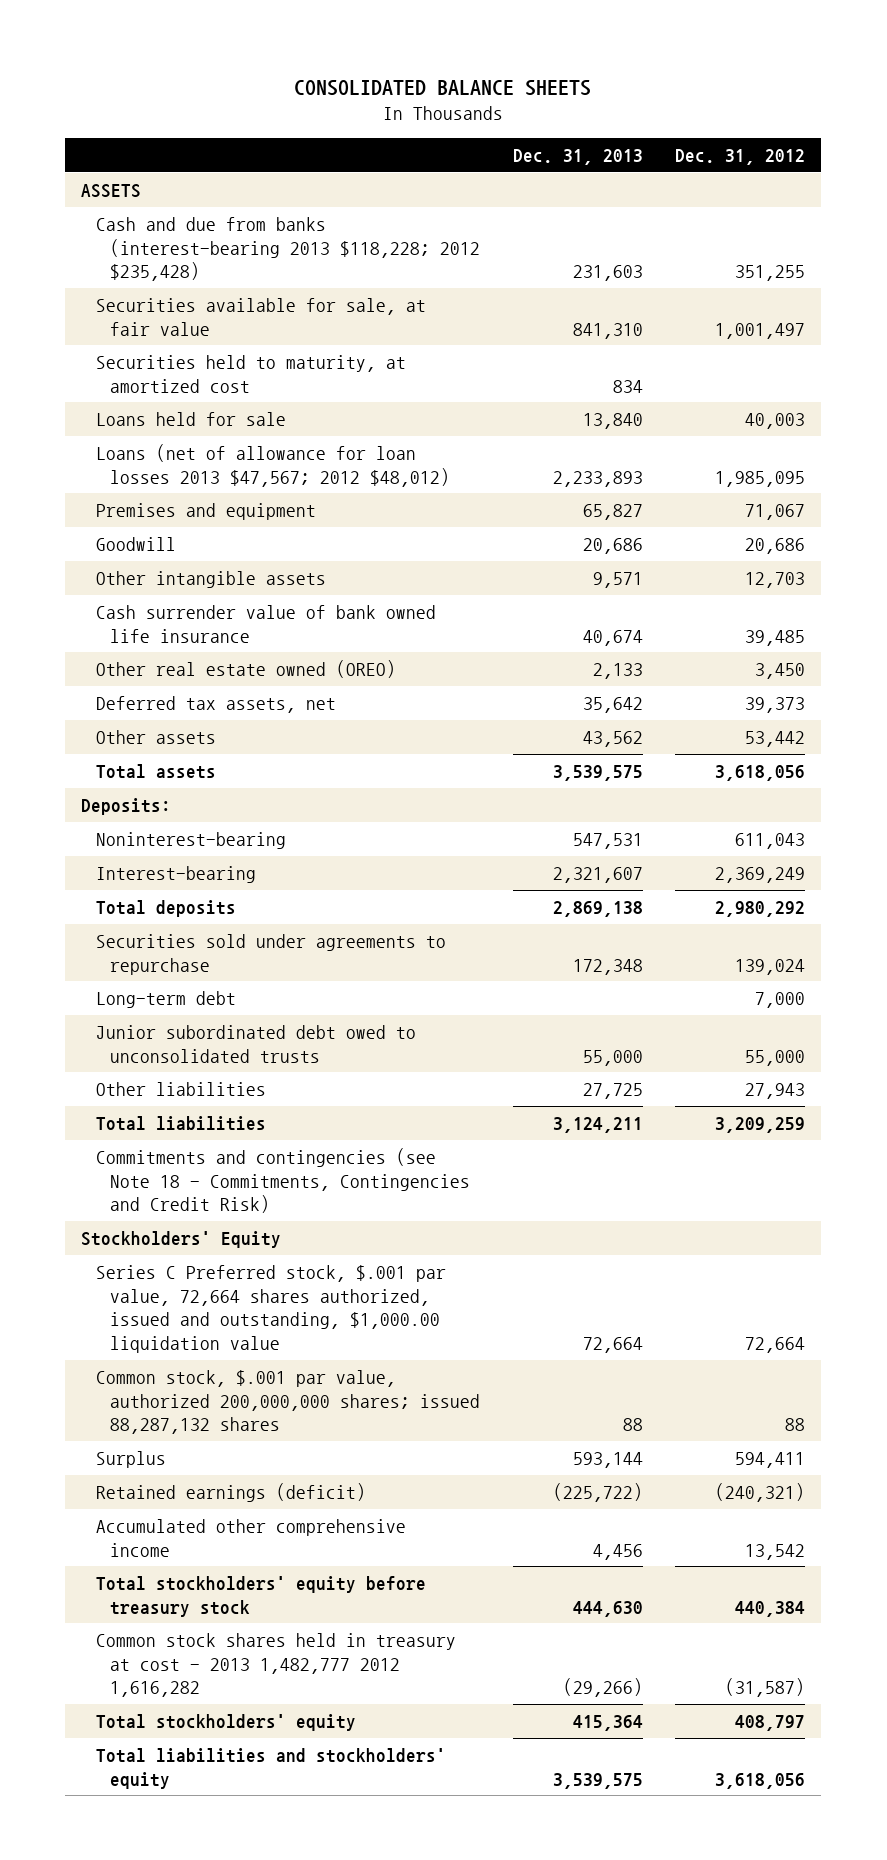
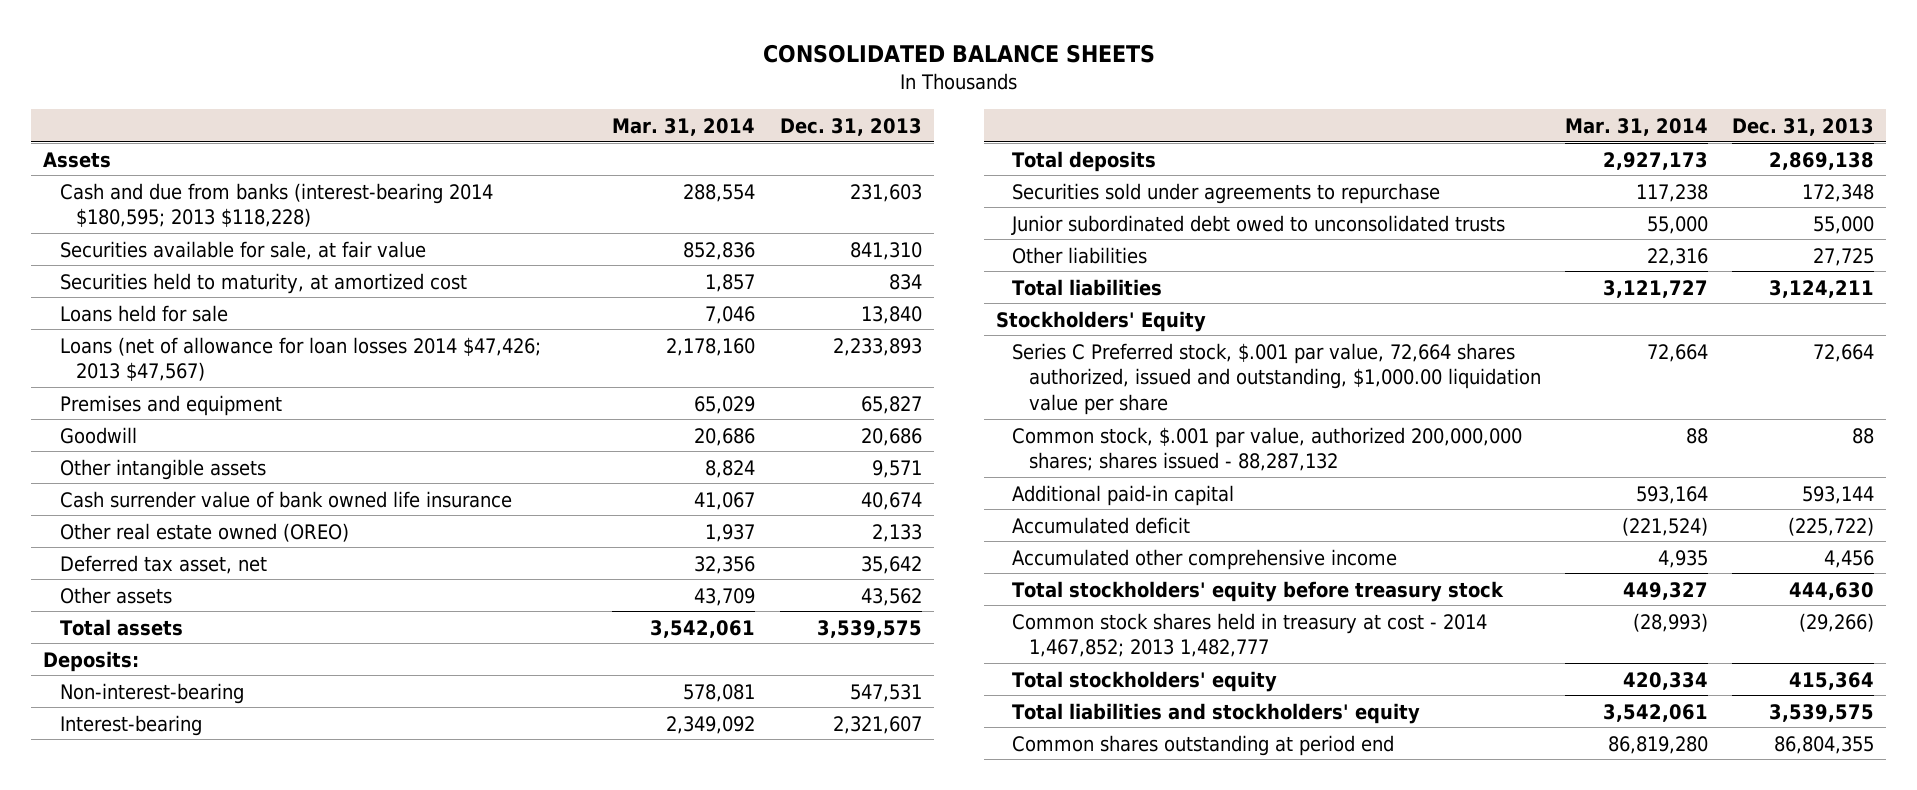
- | Dec. 31, 2013 | Dec. 31, 2012
+ | Mar. 31, 2014 | Dec. 31, 2013
- ASSETS
- Cash and due from banks (interest-bearing 2013 $118,228; 2012 $235,428) | 231,603 | 351,255
+ Assets
+ Cash and due from banks (interest-bearing 2014 $180,595; 2013 $118,228) | 288,554 | 231,603
- Loans (net of allowance for loan losses 2013 $47,567; 2012 $48,012) | 2,233,893 | 1,985,095
+ Loans (net of allowance for loan losses 2014 $47,426; 2013 $47,567) | 2,178,160 | 2,233,893
- Deferred tax assets, net | 35,642 | 39,373
+ Deferred tax asset, net | 32,356 | 35,642
- Noninterest-bearing | 547,531 | 611,043
+ Non-interest-bearing | 578,081 | 547,531
- Long-term debt | | 7,000
- Commitments and contingencies (see Note 18 - Commitments, Contingencies and Credit Risk)
- Series C Preferred stock, $.001 par value, 72,664 shares authorized, issued and outstanding, $1,000.00 liquidation value | 72,664 | 72,664
- Common stock, $.001 par value, authorized 200,000,000 shares; issued 88,287,132 shares | 88 | 88
- Surplus | 593,144 | 594,411
- Retained earnings (deficit) | (225,722) | (240,321)
+ Series C Preferred stock, $.001 par value, 72,664 shares authorized, issued and outstanding, $1,000.00 liquidation value per share | 72,664 | 72,664
+ Common stock, $.001 par value, authorized 200,000,000 shares; shares issued - 88,287,132 | 88 | 88
+ Additional paid-in capital | 593,164 | 593,144
+ Accumulated deficit | (221,524) | (225,722)
- Common stock shares held in treasury at cost - 2013 1,482,777 2012 1,616,282 | (29,266) | (31,587)
+ Common stock shares held in treasury at cost - 2014 1,467,852; 2013 1,482,777 | (28,993) | (29,266)
+ Common shares outstanding at period end | 86,819,280 | 86,804,355

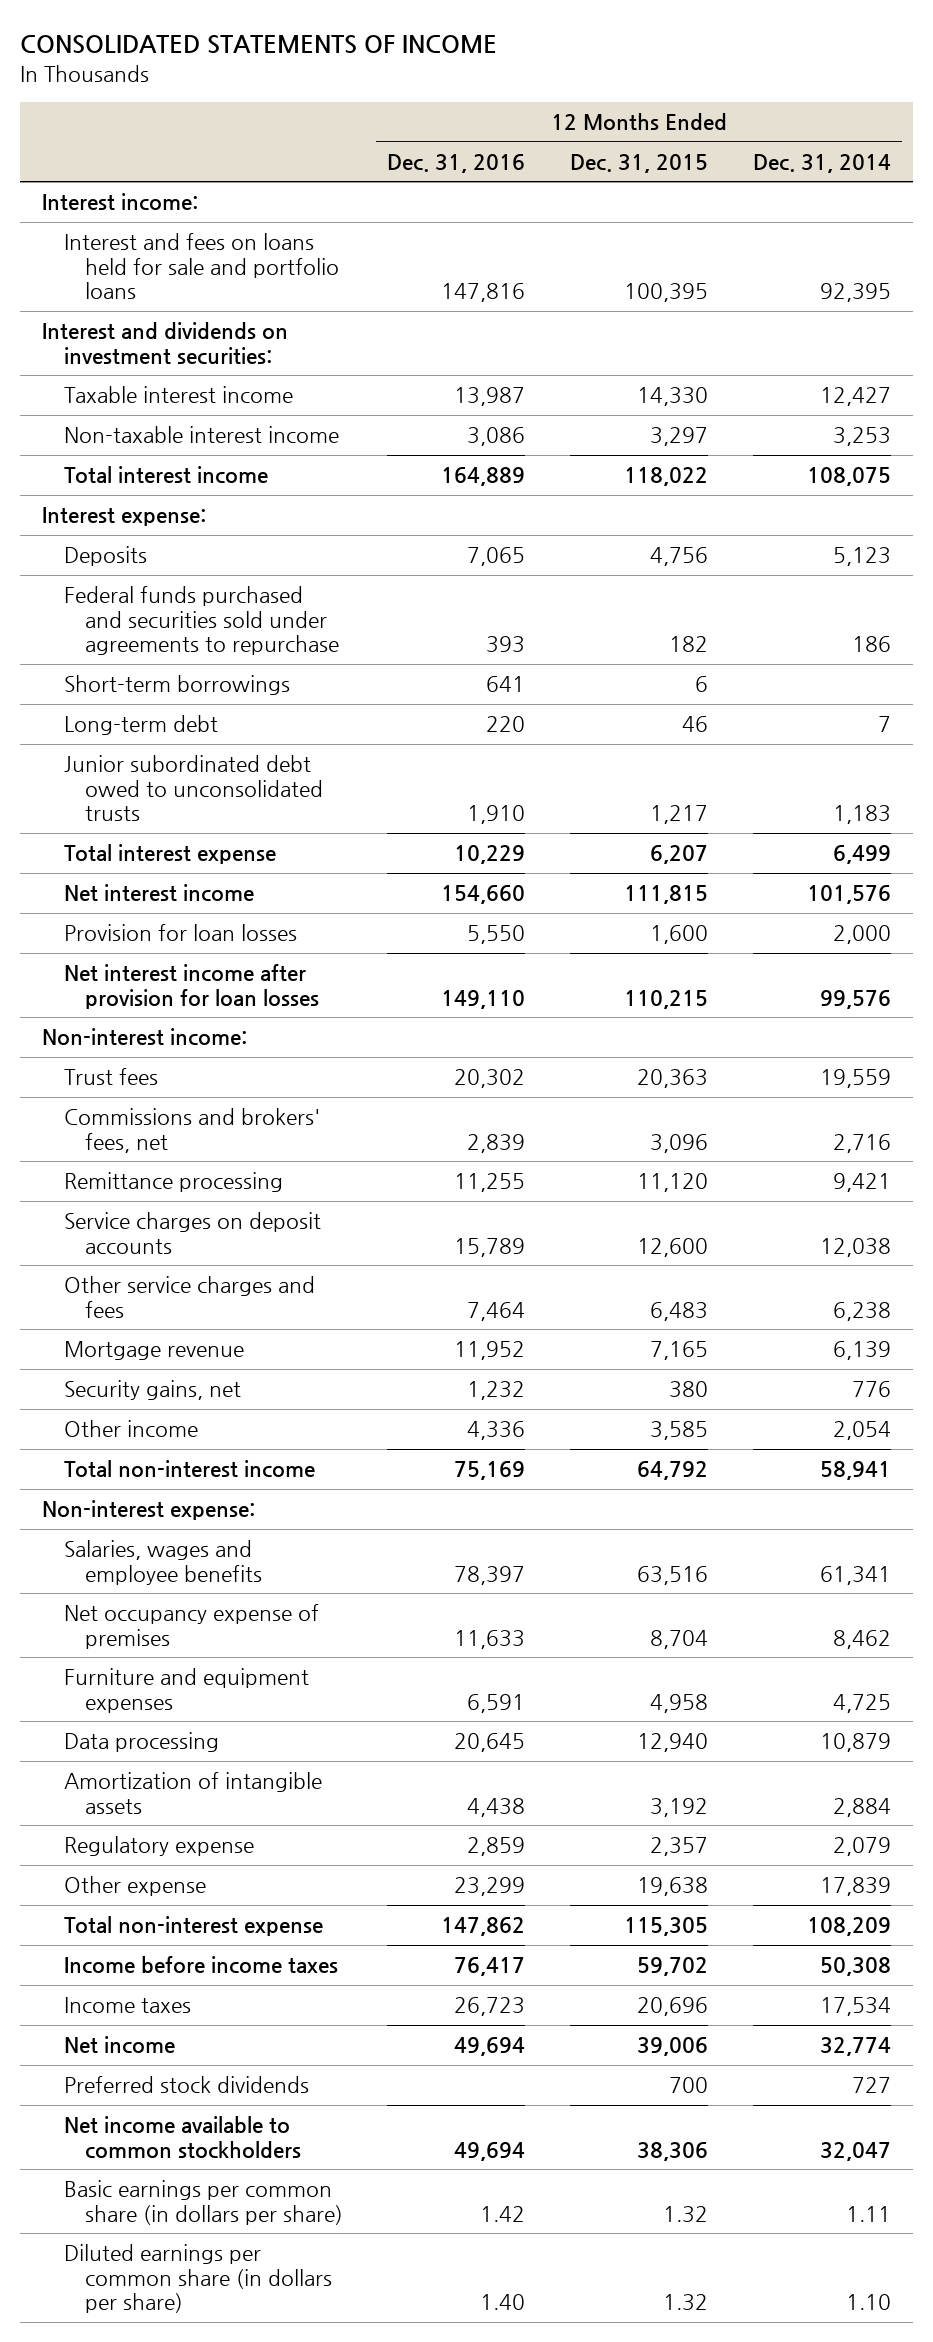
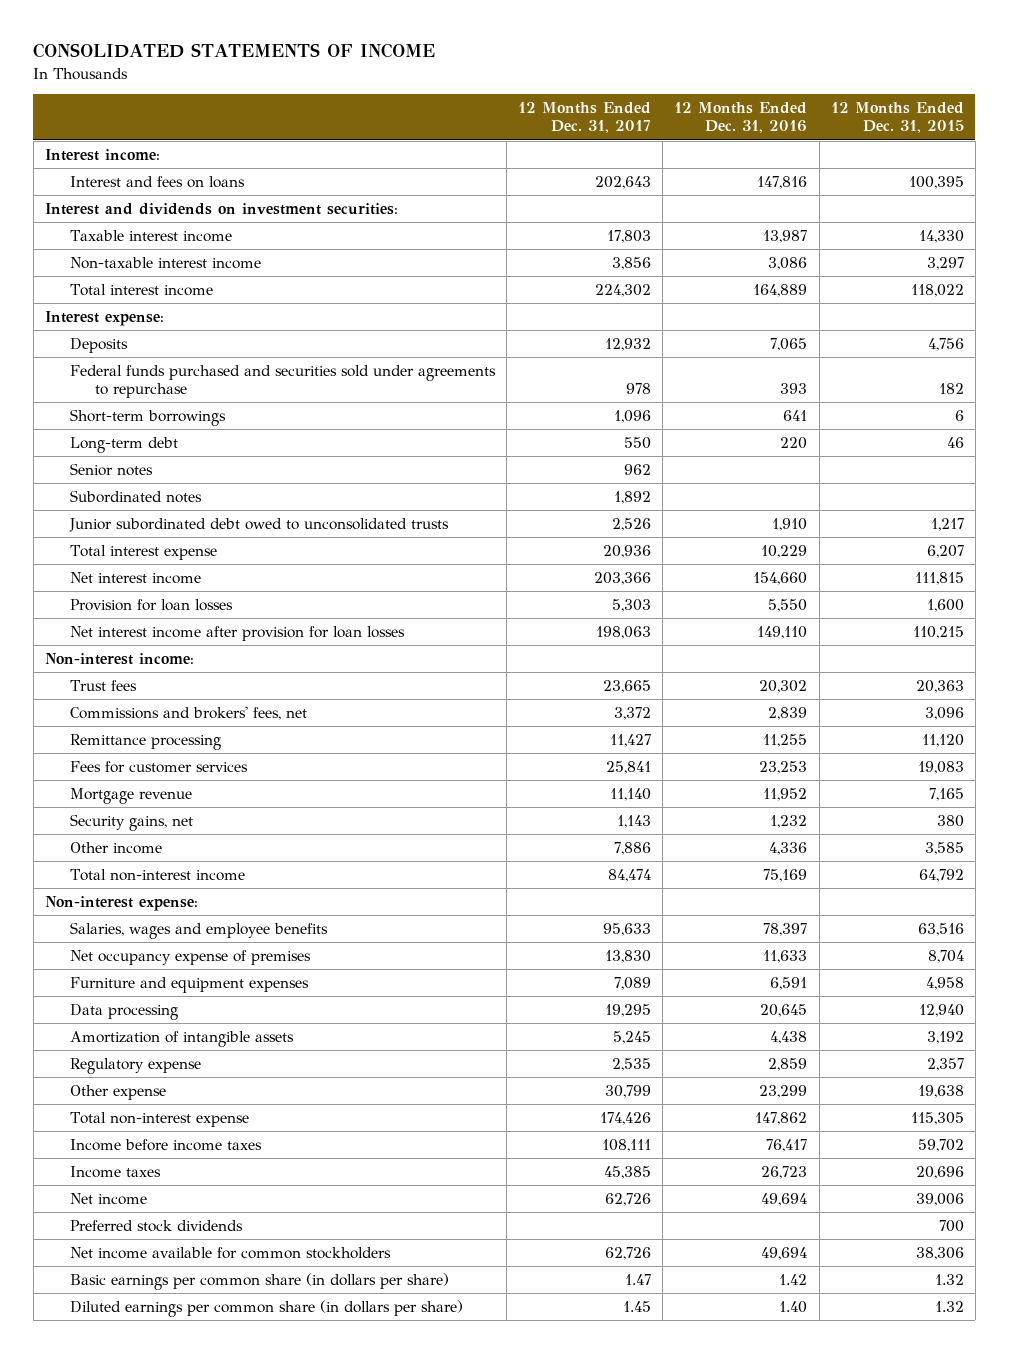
- | 12 Months Ended Dec. 31, 2016 | 12 Months Ended Dec. 31, 2015 | 12 Months Ended Dec. 31, 2014
+ | 12 Months Ended Dec. 31, 2017 | 12 Months Ended Dec. 31, 2016 | 12 Months Ended Dec. 31, 2015
- Interest and fees on loans held for sale and portfolio loans | 147,816 | 100,395 | 92,395
+ Interest and fees on loans | 202,643 | 147,816 | 100,395
+ Senior notes | 962 | |
+ Subordinated notes | 1,892 | |
- Service charges on deposit accounts | 15,789 | 12,600 | 12,038
- Other service charges and fees | 7,464 | 6,483 | 6,238
+ Fees for customer services | 25,841 | 23,253 | 19,083
- Net income available to common stockholders | 49,694 | 38,306 | 32,047
+ Net income available for common stockholders | 62,726 | 49,694 | 38,306

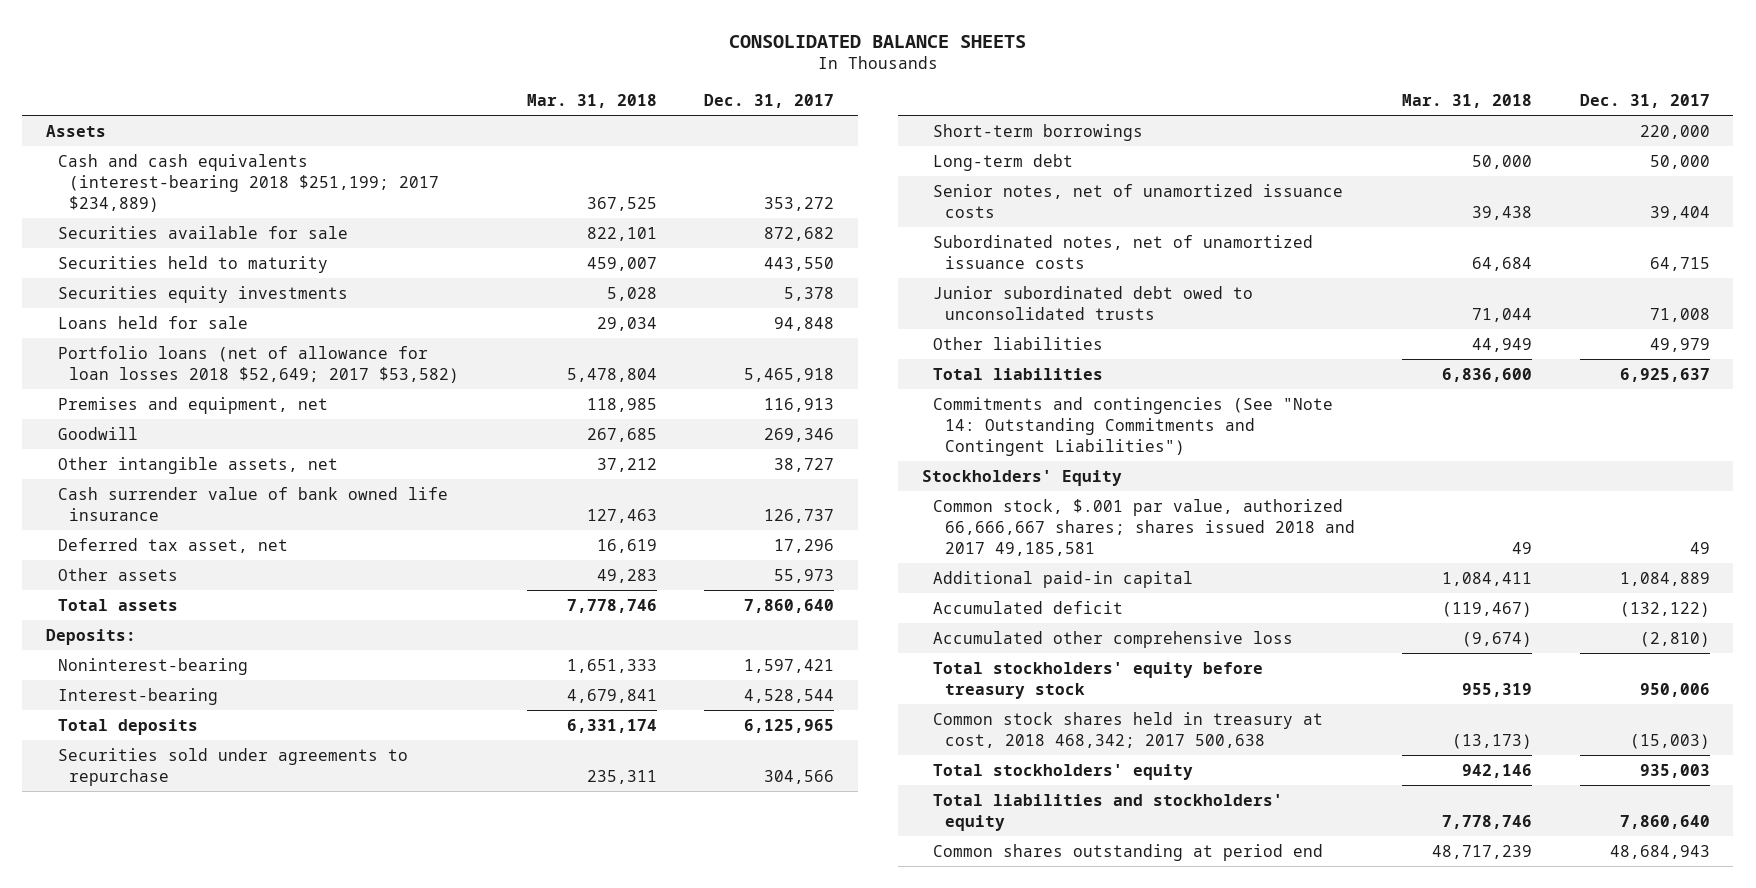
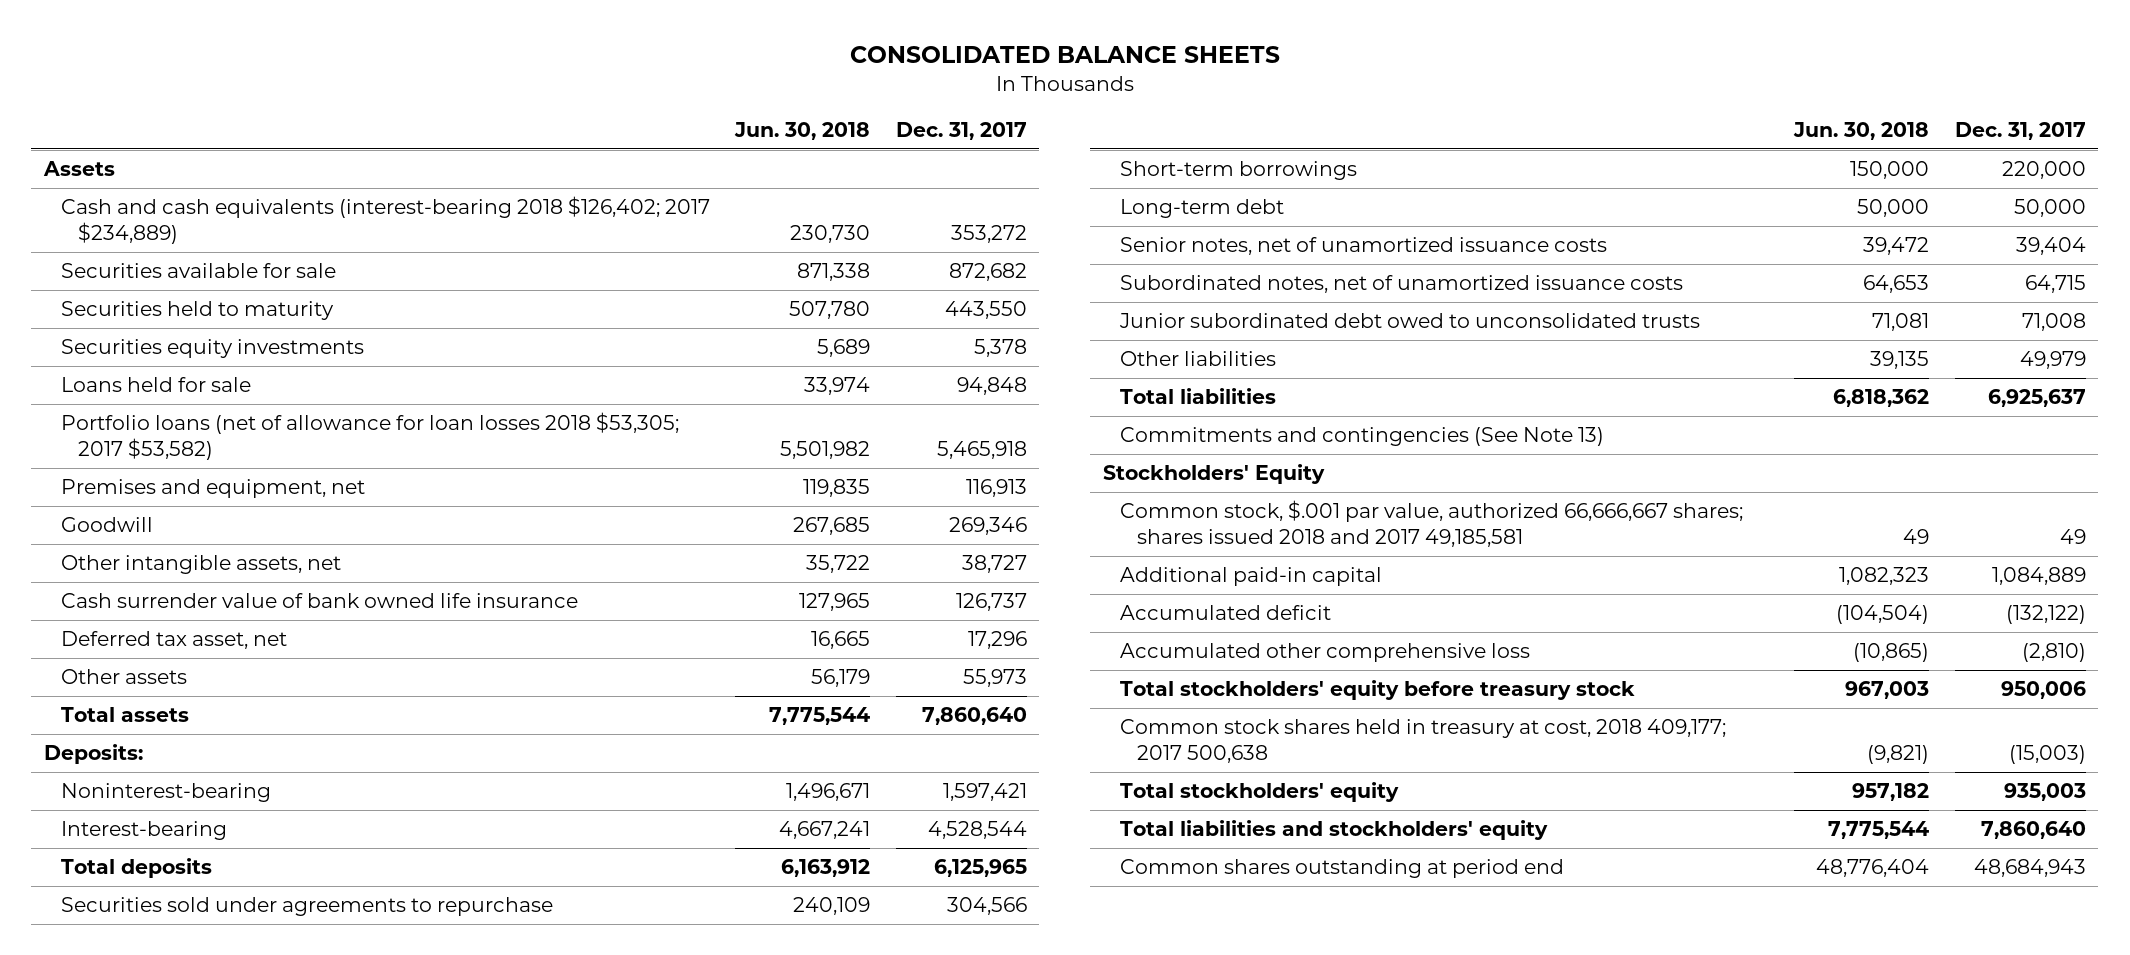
- | Mar. 31, 2018 | Dec. 31, 2017
+ | Jun. 30, 2018 | Dec. 31, 2017
- Cash and cash equivalents (interest-bearing 2018 $251,199; 2017 $234,889) | 367,525 | 353,272
+ Cash and cash equivalents (interest-bearing 2018 $126,402; 2017 $234,889) | 230,730 | 353,272
- Portfolio loans (net of allowance for loan losses 2018 $52,649; 2017 $53,582) | 5,478,804 | 5,465,918
+ Portfolio loans (net of allowance for loan losses 2018 $53,305; 2017 $53,582) | 5,501,982 | 5,465,918
- Commitments and contingencies (See "Note 14: Outstanding Commitments and Contingent Liabilities")
+ Commitments and contingencies (See Note 13)
- Common stock shares held in treasury at cost, 2018 468,342; 2017 500,638 | (13,173) | (15,003)
+ Common stock shares held in treasury at cost, 2018 409,177; 2017 500,638 | (9,821) | (15,003)

